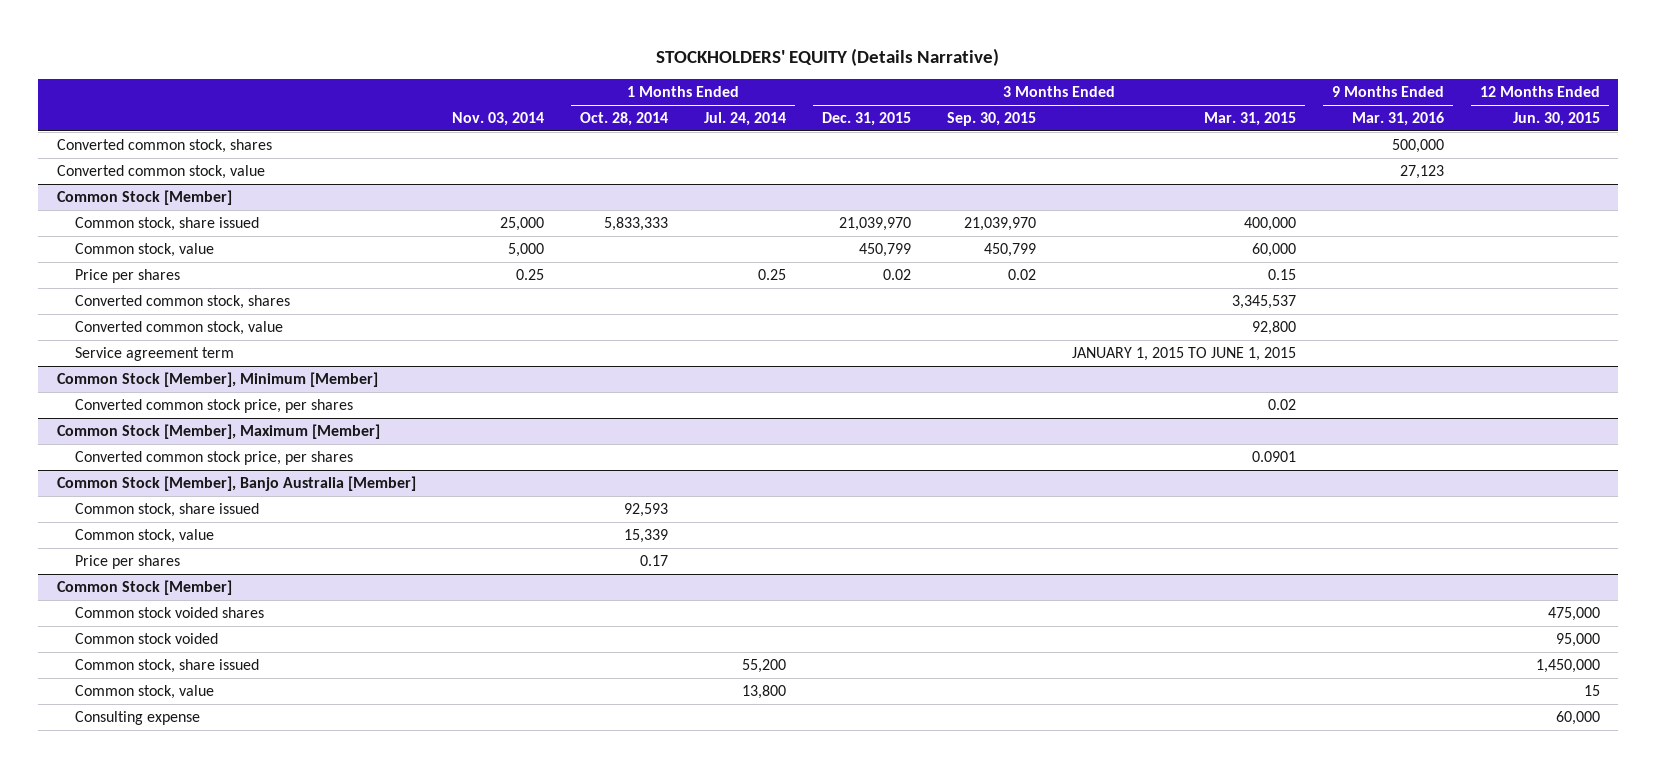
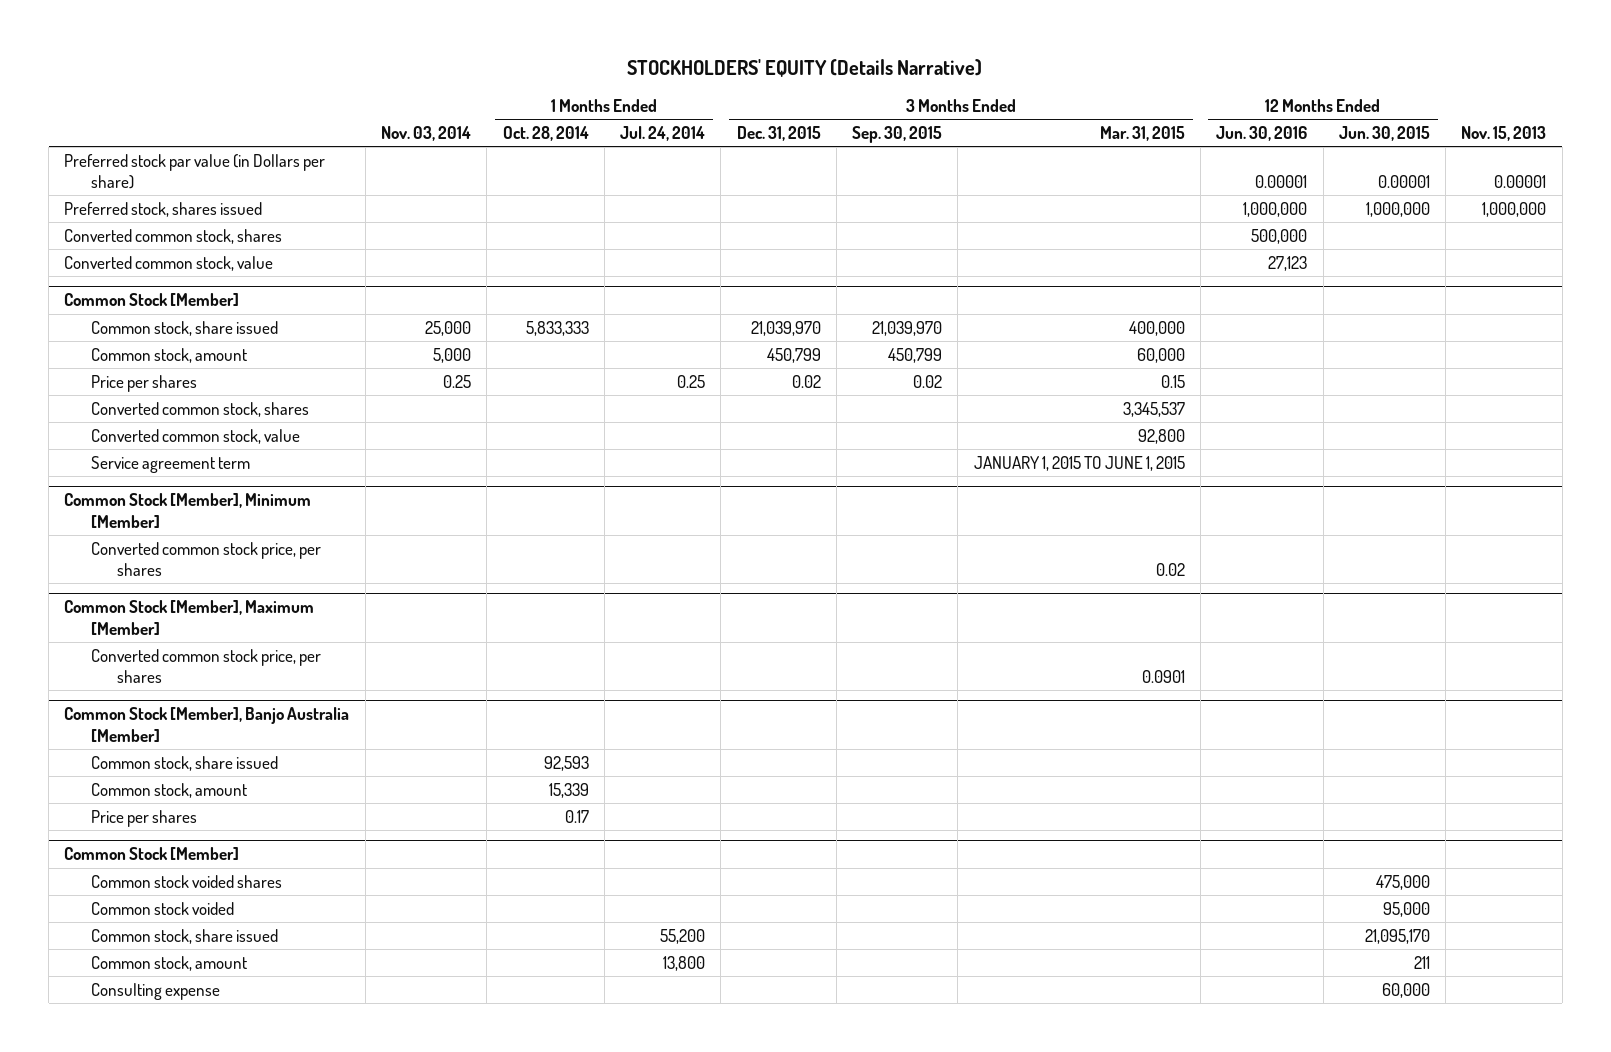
- | Nov. 03, 2014 | 1 Months Ended Oct. 28, 2014 | 1 Months Ended Jul. 24, 2014 | 3 Months Ended Dec. 31, 2015 | 3 Months Ended Sep. 30, 2015 | 3 Months Ended Mar. 31, 2015 | 9 Months Ended Mar. 31, 2016 | 12 Months Ended Jun. 30, 2015
+ | Nov. 03, 2014 | 1 Months Ended Oct. 28, 2014 | 1 Months Ended Jul. 24, 2014 | 3 Months Ended Dec. 31, 2015 | 3 Months Ended Sep. 30, 2015 | 3 Months Ended Mar. 31, 2015 | 12 Months Ended Jun. 30, 2016 | 12 Months Ended Jun. 30, 2015 | Nov. 15, 2013
+ Preferred stock par value (in Dollars per share) | | | | | | | 0.00001 | 0.00001 | 0.00001
+ Preferred stock, shares issued | | | | | | | 1,000,000 | 1,000,000 | 1,000,000
@ Common Stock [Member]
- Common stock, value | 5,000 | | | 450,799 | 450,799 | 60,000 | |
+ Common stock, amount | 5,000 | | | 450,799 | 450,799 | 60,000 | | |
@ Common Stock [Member], Banjo Australia [Member]
- Common stock, value | | 15,339 | | | | | |
+ Common stock, amount | | 15,339 | | | | | | |
@ Common Stock [Member]
- Common stock, share issued | | | 55,200 | | | | | 1,450,000
- Common stock, value | | | 13,800 | | | | | 15
+ Common stock, share issued | | | 55,200 | | | | | 21,095,170 |
+ Common stock, amount | | | 13,800 | | | | | 211 |

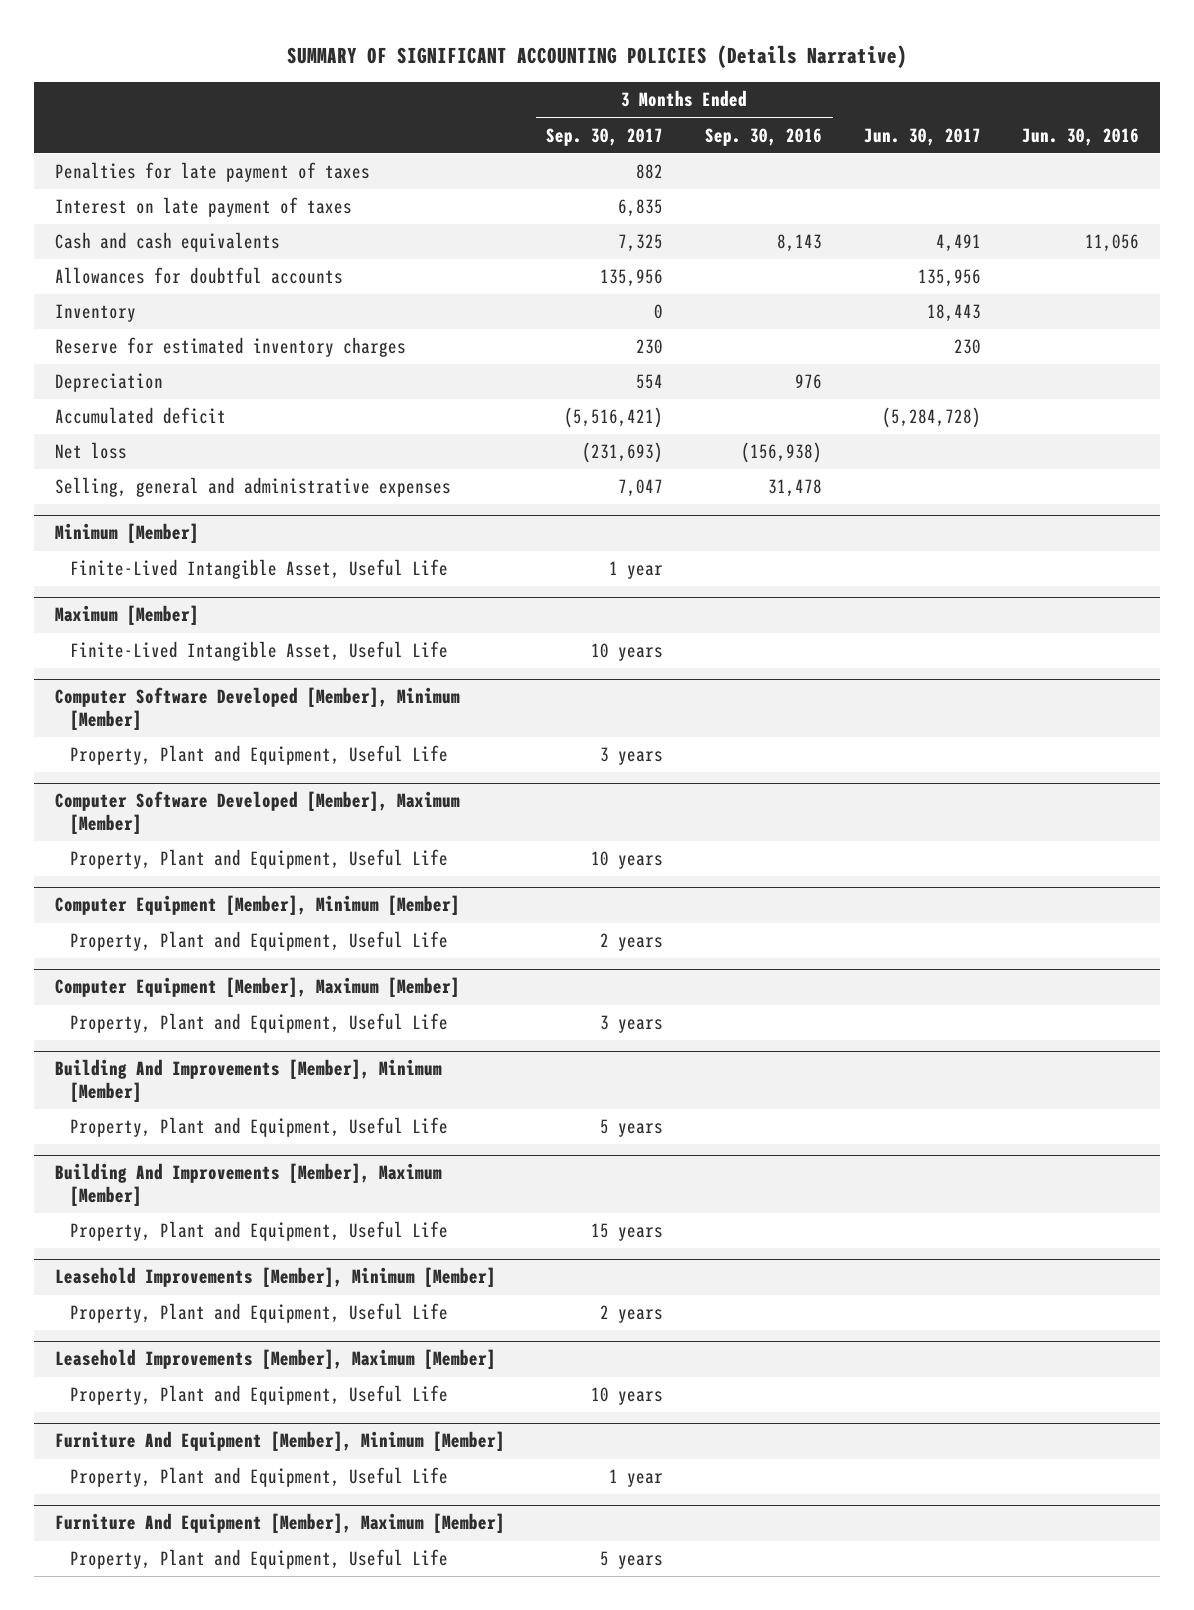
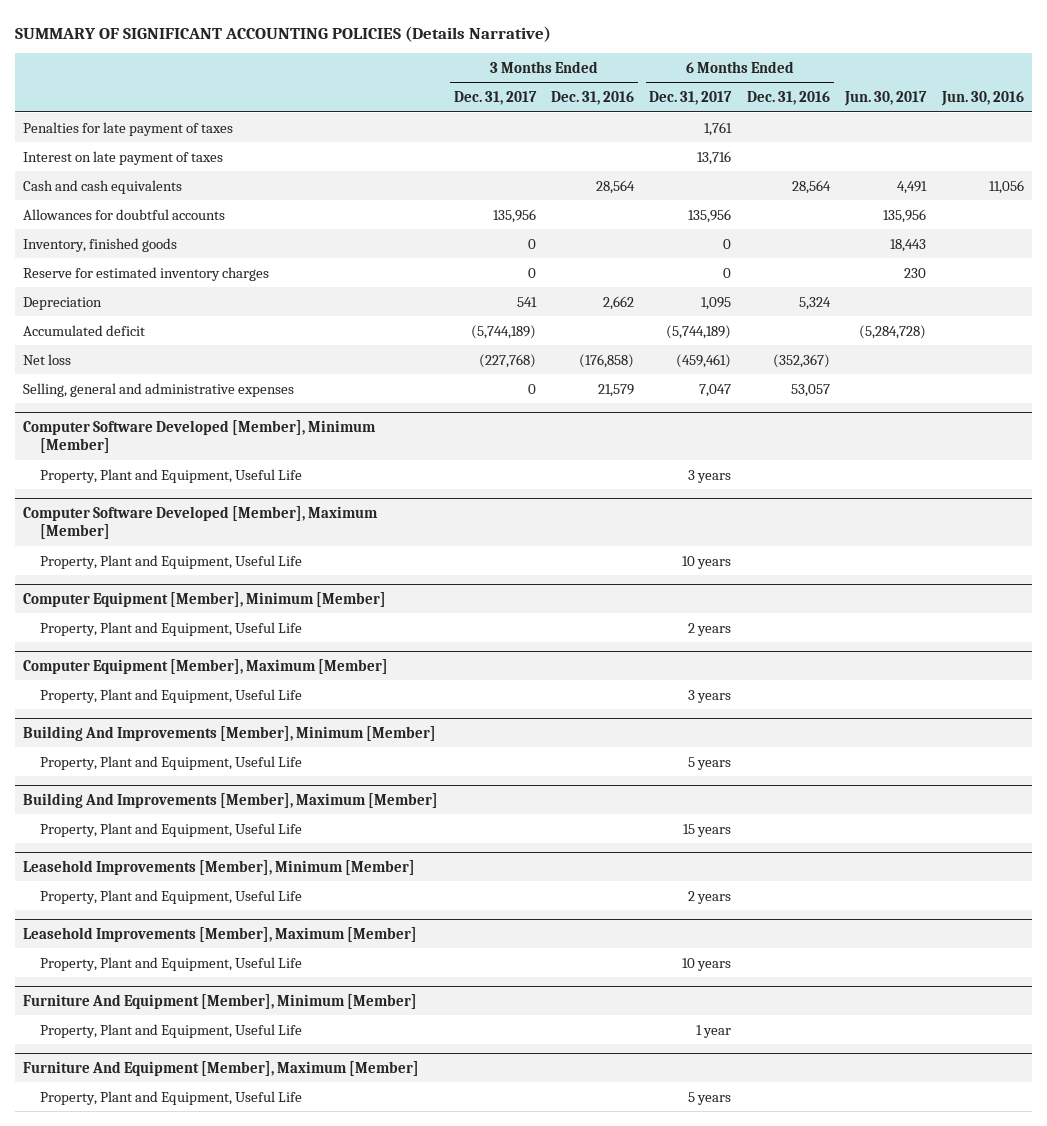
- | 3 Months Ended Sep. 30, 2017 | 3 Months Ended Sep. 30, 2016 | Jun. 30, 2017 | Jun. 30, 2016
+ | 3 Months Ended Dec. 31, 2017 | 3 Months Ended Dec. 31, 2016 | 6 Months Ended Dec. 31, 2017 | 6 Months Ended Dec. 31, 2016 | Jun. 30, 2017 | Jun. 30, 2016
- Inventory | 0 | | 18,443 |
+ Inventory, finished goods | 0 | | 0 | | 18,443 |
- Minimum [Member]
- Finite-Lived Intangible Asset, Useful Life | 1 year | | |
- Maximum [Member]
- Finite-Lived Intangible Asset, Useful Life | 10 years | | |

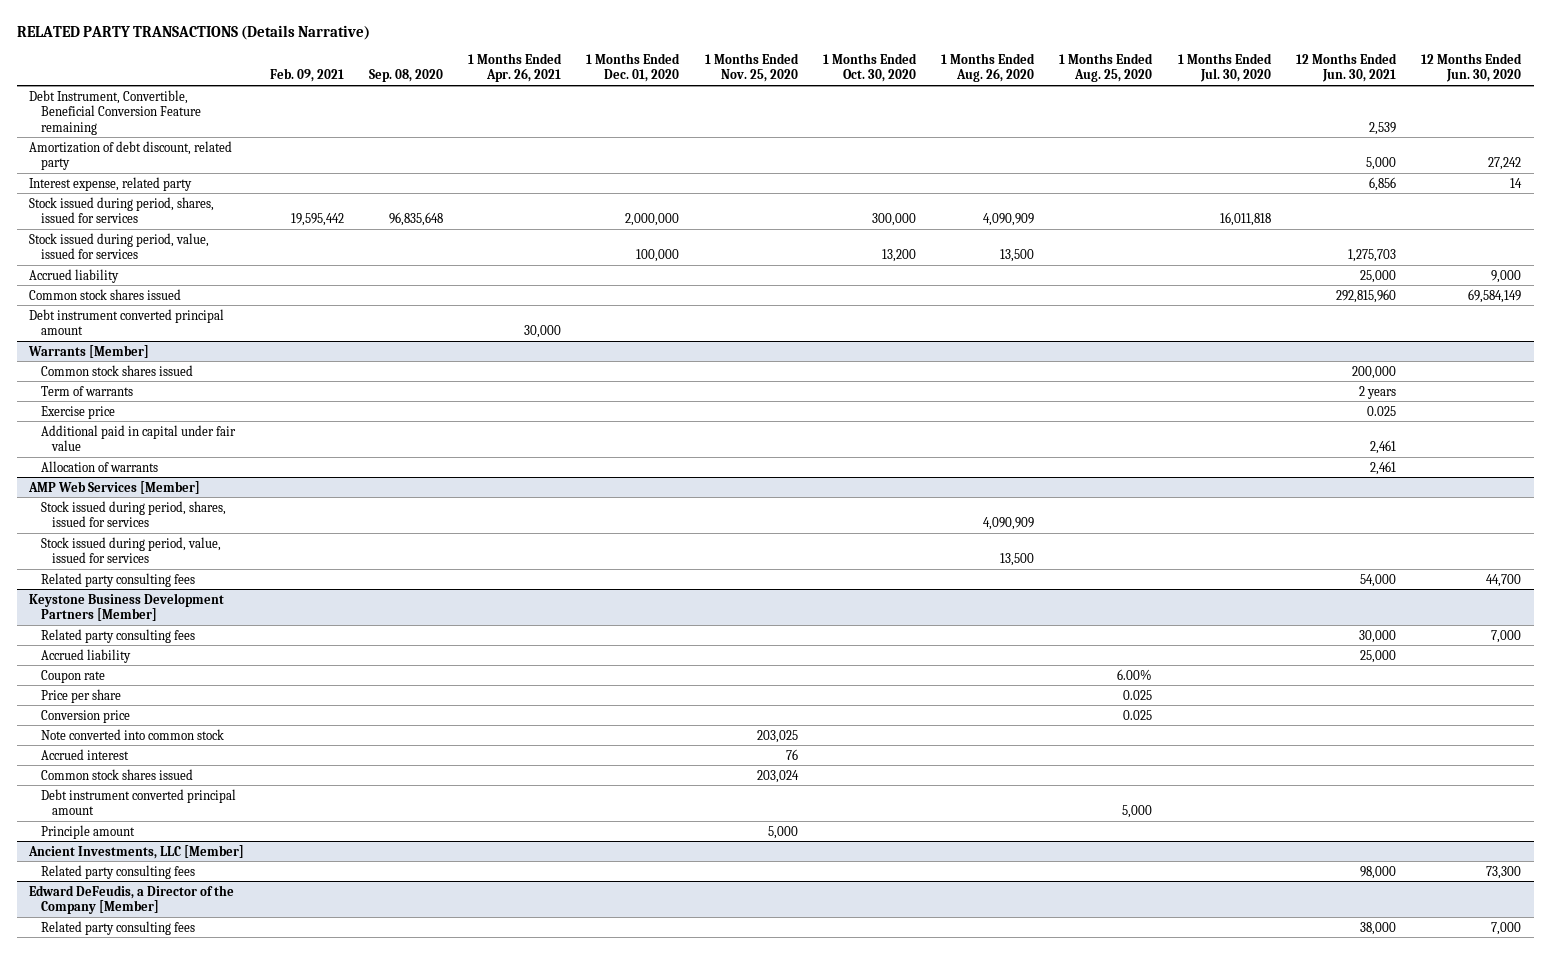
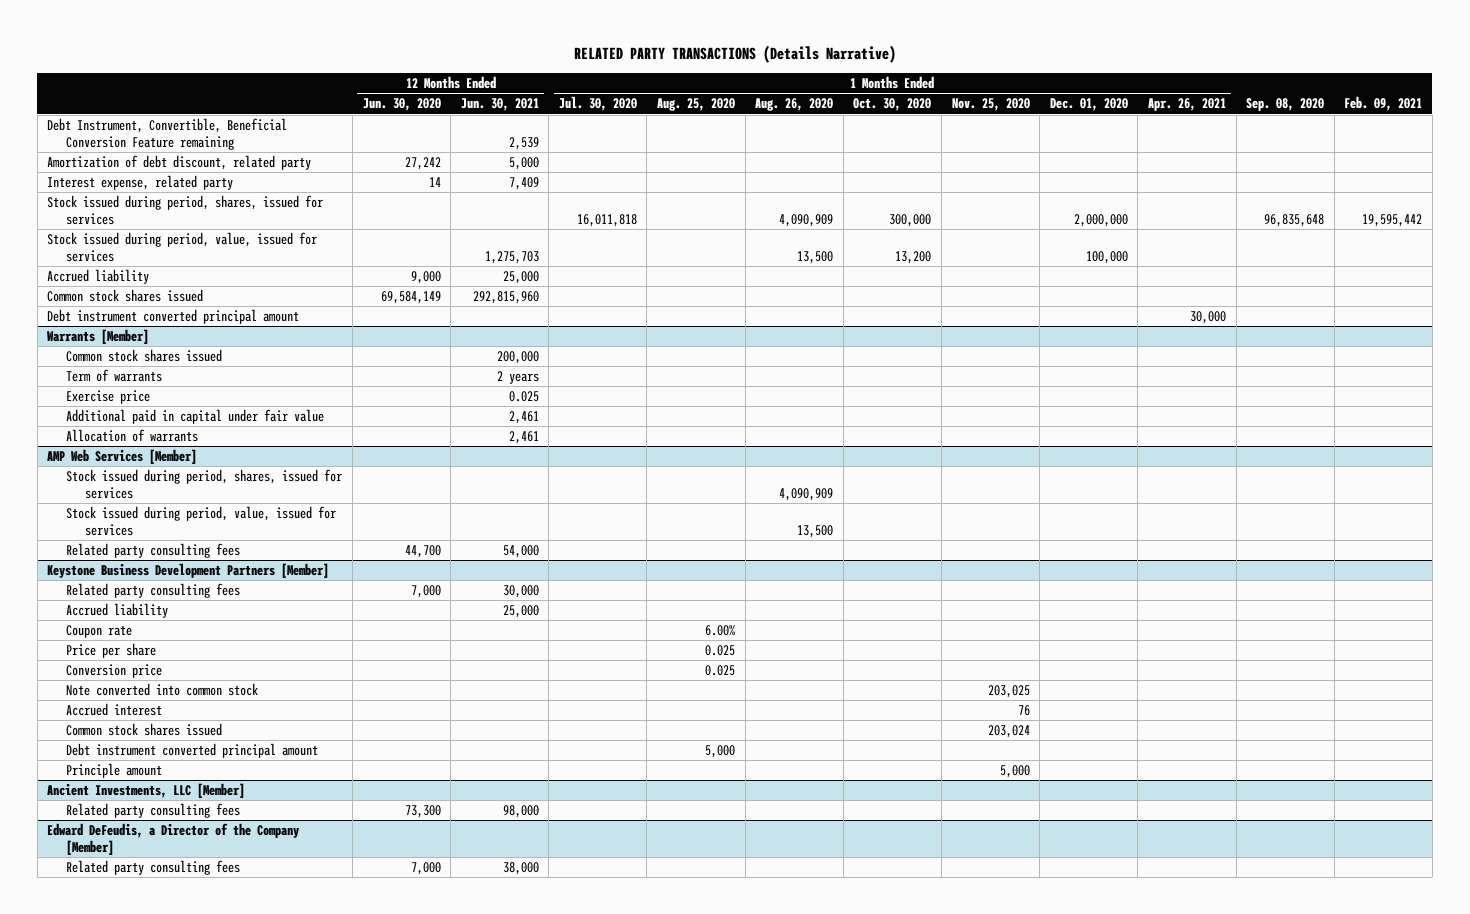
- | Feb. 09, 2021 | Sep. 08, 2020 | 1 Months Ended Apr. 26, 2021 | 1 Months Ended Dec. 01, 2020 | 1 Months Ended Nov. 25, 2020 | 1 Months Ended Oct. 30, 2020 | 1 Months Ended Aug. 26, 2020 | 1 Months Ended Aug. 25, 2020 | 1 Months Ended Jul. 30, 2020 | 12 Months Ended Jun. 30, 2021 | 12 Months Ended Jun. 30, 2020
+ | 12 Months Ended Jun. 30, 2020 | 12 Months Ended Jun. 30, 2021 | 1 Months Ended Jul. 30, 2020 | 1 Months Ended Aug. 25, 2020 | 1 Months Ended Aug. 26, 2020 | 1 Months Ended Oct. 30, 2020 | 1 Months Ended Nov. 25, 2020 | 1 Months Ended Dec. 01, 2020 | 1 Months Ended Apr. 26, 2021 | Sep. 08, 2020 | Feb. 09, 2021
- Interest expense, related party | | | | | | | | | | 6,856 | 14
+ Interest expense, related party | 14 | 7,409 | | | | | | | | |

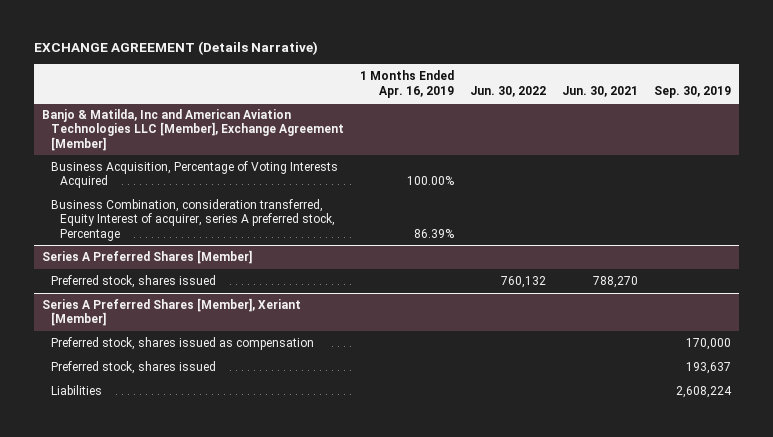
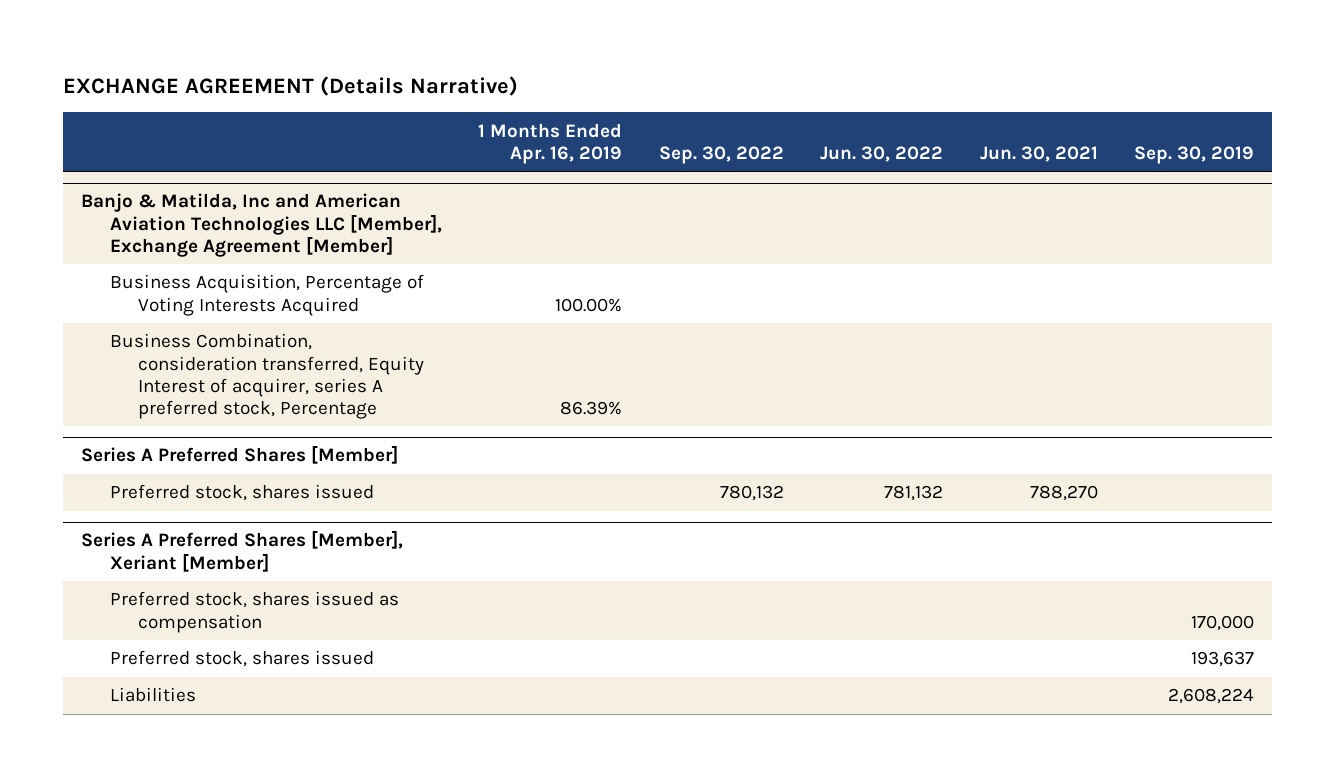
- | 1 Months Ended Apr. 16, 2019 | Jun. 30, 2022 | Jun. 30, 2021 | Sep. 30, 2019
+ | 1 Months Ended Apr. 16, 2019 | Sep. 30, 2022 | Jun. 30, 2022 | Jun. 30, 2021 | Sep. 30, 2019
@ Series A Preferred Shares [Member]
- Preferred stock, shares issued | | 760,132 | 788,270 |
+ Preferred stock, shares issued | | 780,132 | 781,132 | 788,270 |

